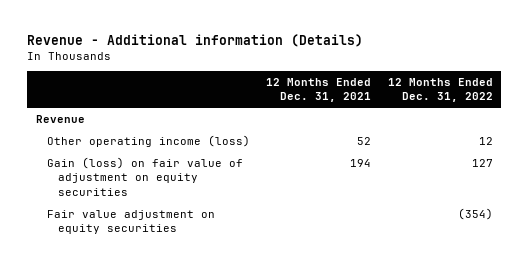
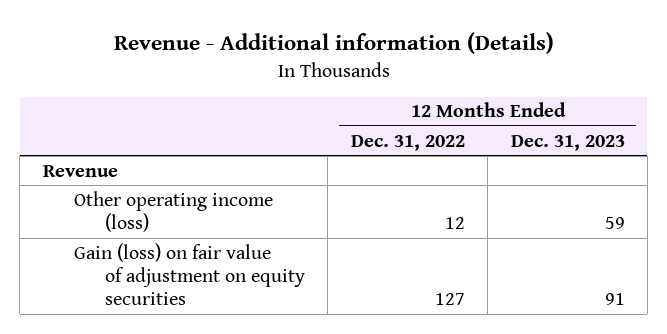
- | 12 Months Ended Dec. 31, 2021 | 12 Months Ended Dec. 31, 2022
+ | 12 Months Ended Dec. 31, 2022 | 12 Months Ended Dec. 31, 2023
- Fair value adjustment on equity securities | | (354)

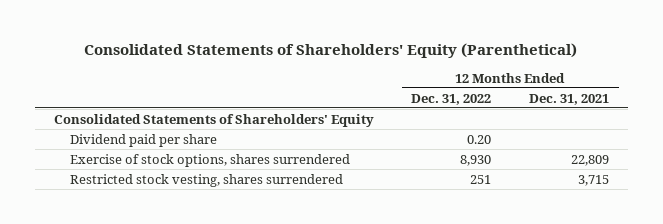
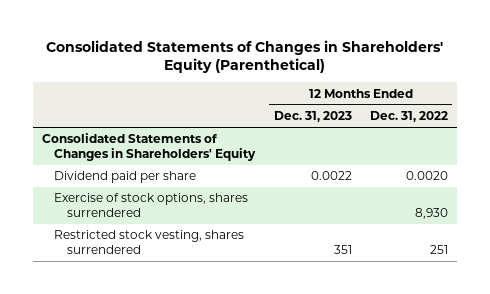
- Consolidated Statements of Shareholders' Equity (Parenthetical)
+ Consolidated Statements of Changes in Shareholders' Equity (Parenthetical)
- | 12 Months Ended Dec. 31, 2022 | 12 Months Ended Dec. 31, 2021
+ | 12 Months Ended Dec. 31, 2023 | 12 Months Ended Dec. 31, 2022
- Consolidated Statements of Shareholders' Equity
- Dividend paid per share | 0.20 |
+ Consolidated Statements of Changes in Shareholders' Equity
+ Dividend paid per share | 0.0022 | 0.0020

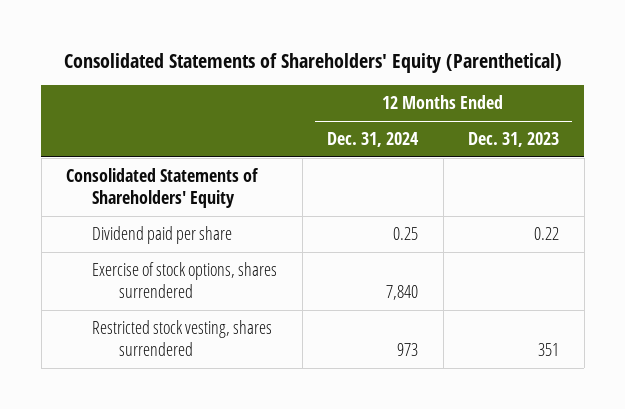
- Consolidated Statements of Changes in Shareholders' Equity (Parenthetical)
+ Consolidated Statements of Shareholders' Equity (Parenthetical)
- | 12 Months Ended Dec. 31, 2023 | 12 Months Ended Dec. 31, 2022
+ | 12 Months Ended Dec. 31, 2024 | 12 Months Ended Dec. 31, 2023
- Consolidated Statements of Changes in Shareholders' Equity
- Dividend paid per share | 0.0022 | 0.0020
+ Consolidated Statements of Shareholders' Equity
+ Dividend paid per share | 0.25 | 0.22

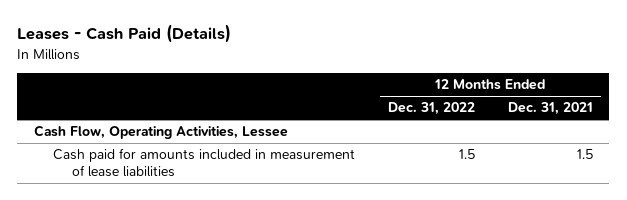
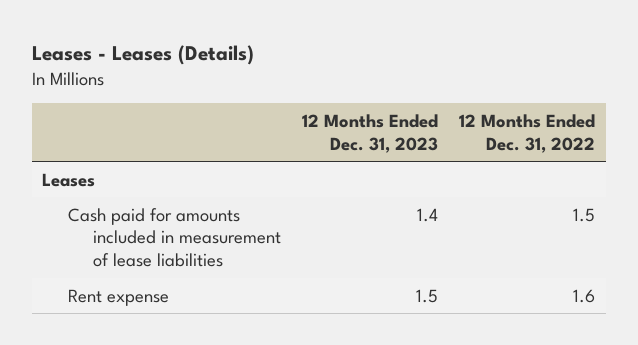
- Leases - Cash Paid (Details)
+ Leases - Leases (Details)
- | 12 Months Ended Dec. 31, 2022 | 12 Months Ended Dec. 31, 2021
+ | 12 Months Ended Dec. 31, 2023 | 12 Months Ended Dec. 31, 2022
- Cash Flow, Operating Activities, Lessee
+ Leases
+ Rent expense | 1.5 | 1.6

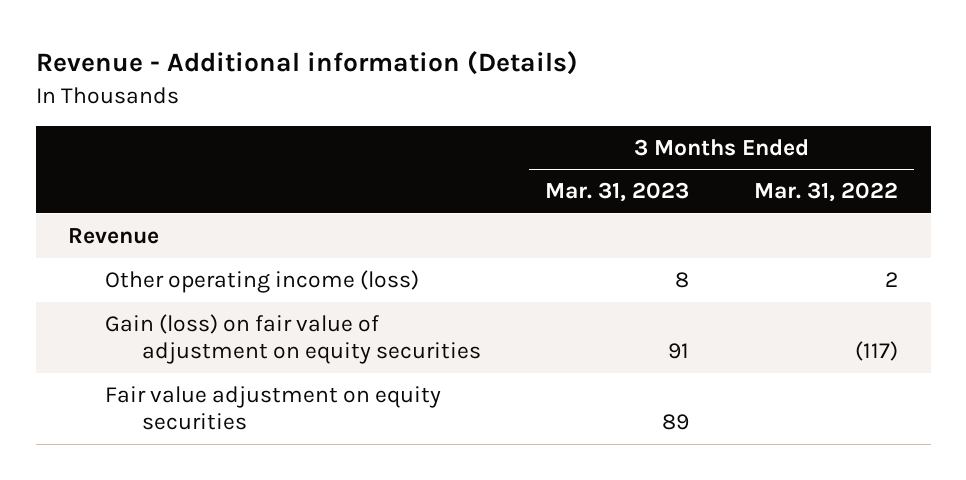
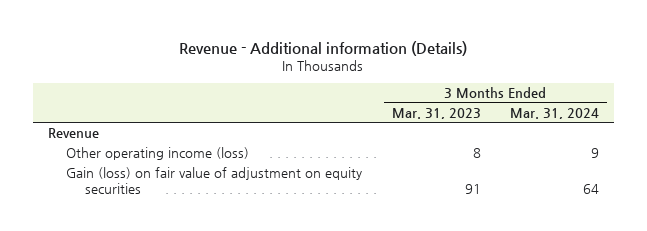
- | 3 Months Ended Mar. 31, 2023 | 3 Months Ended Mar. 31, 2022
+ | 3 Months Ended Mar. 31, 2023 | 3 Months Ended Mar. 31, 2024
- Fair value adjustment on equity securities | 89 |

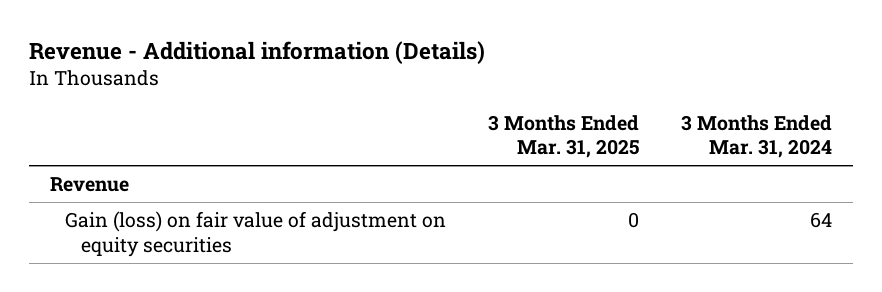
- | 3 Months Ended Mar. 31, 2023 | 3 Months Ended Mar. 31, 2024
+ | 3 Months Ended Mar. 31, 2025 | 3 Months Ended Mar. 31, 2024
- Other operating income (loss) | 8 | 9

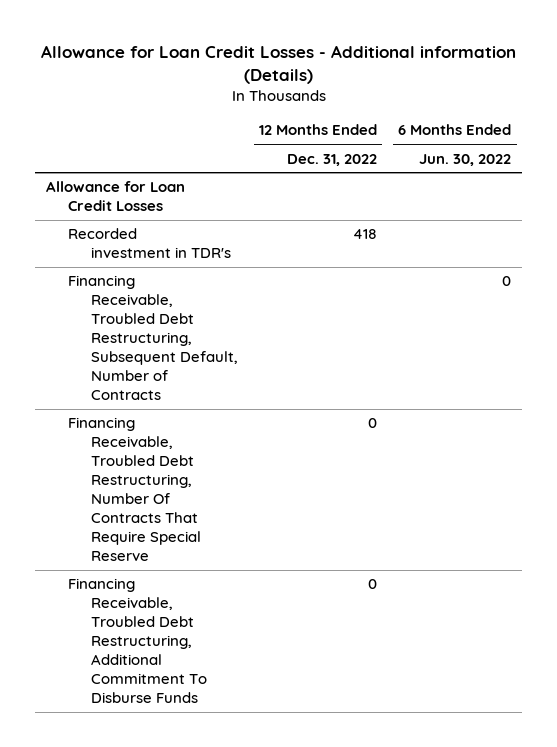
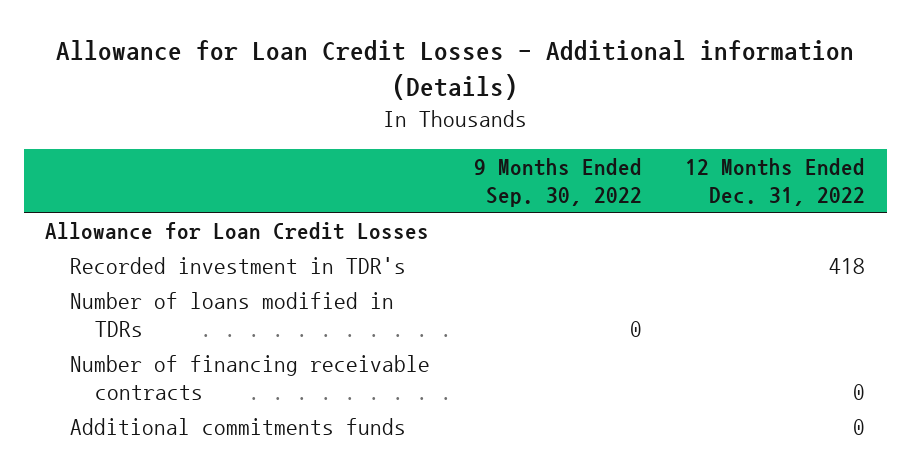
- | 12 Months Ended Dec. 31, 2022 | 6 Months Ended Jun. 30, 2022
+ | 9 Months Ended Sep. 30, 2022 | 12 Months Ended Dec. 31, 2022
- Financing Receivable, Troubled Debt Restructuring, Subsequent Default, Number of Contracts | | 0
- Financing Receivable, Troubled Debt Restructuring, Number Of Contracts That Require Special Reserve | 0 |
- Financing Receivable, Troubled Debt Restructuring, Additional Commitment To Disburse Funds | 0 |
+ Number of loans modified in TDRs | 0 |
+ Number of financing receivable contracts | | 0
+ Additional commitments funds | | 0

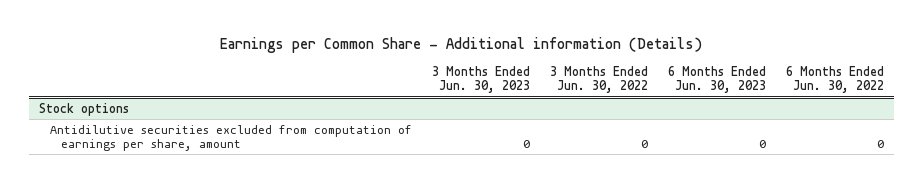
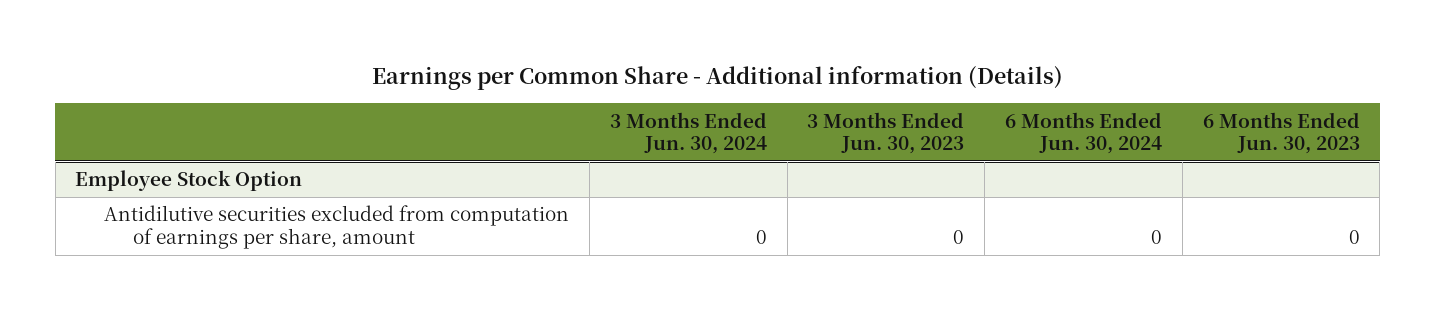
- | 3 Months Ended Jun. 30, 2023 | 3 Months Ended Jun. 30, 2022 | 6 Months Ended Jun. 30, 2023 | 6 Months Ended Jun. 30, 2022
+ | 3 Months Ended Jun. 30, 2024 | 3 Months Ended Jun. 30, 2023 | 6 Months Ended Jun. 30, 2024 | 6 Months Ended Jun. 30, 2023
- Stock options
+ Employee Stock Option

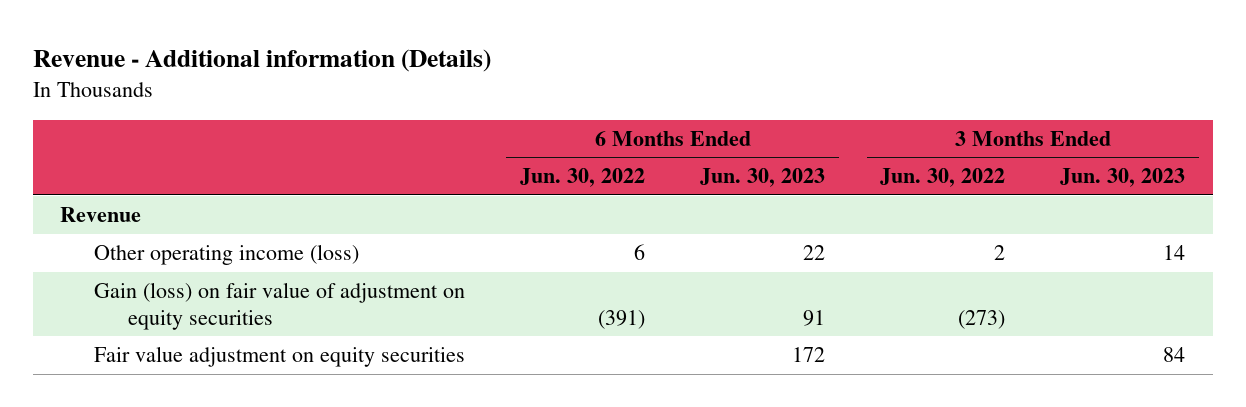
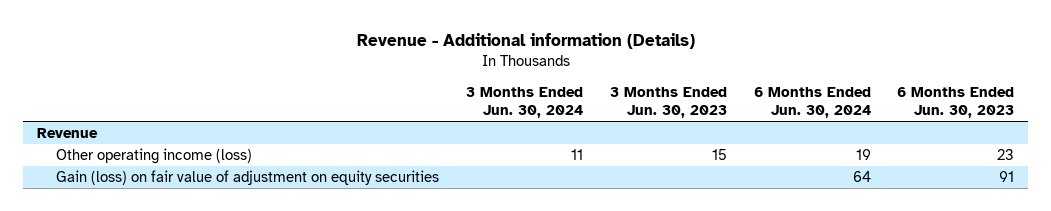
- | 6 Months Ended Jun. 30, 2022 | 6 Months Ended Jun. 30, 2023 | 3 Months Ended Jun. 30, 2022 | 3 Months Ended Jun. 30, 2023
+ | 3 Months Ended Jun. 30, 2024 | 3 Months Ended Jun. 30, 2023 | 6 Months Ended Jun. 30, 2024 | 6 Months Ended Jun. 30, 2023
- Other operating income (loss) | 6 | 22 | 2 | 14
+ Other operating income (loss) | 11 | 15 | 19 | 23
- Fair value adjustment on equity securities | | 172 | | 84

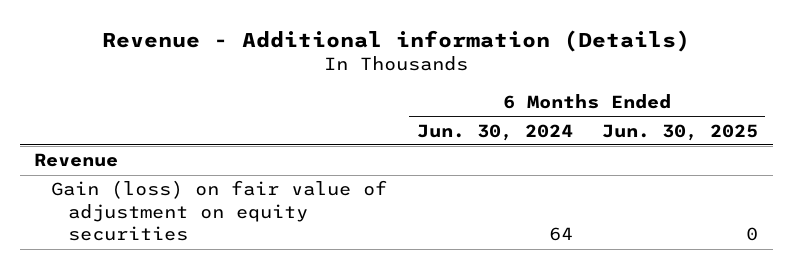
- | 3 Months Ended Jun. 30, 2024 | 3 Months Ended Jun. 30, 2023 | 6 Months Ended Jun. 30, 2024 | 6 Months Ended Jun. 30, 2023
+ | 6 Months Ended Jun. 30, 2024 | 6 Months Ended Jun. 30, 2025
- Other operating income (loss) | 11 | 15 | 19 | 23

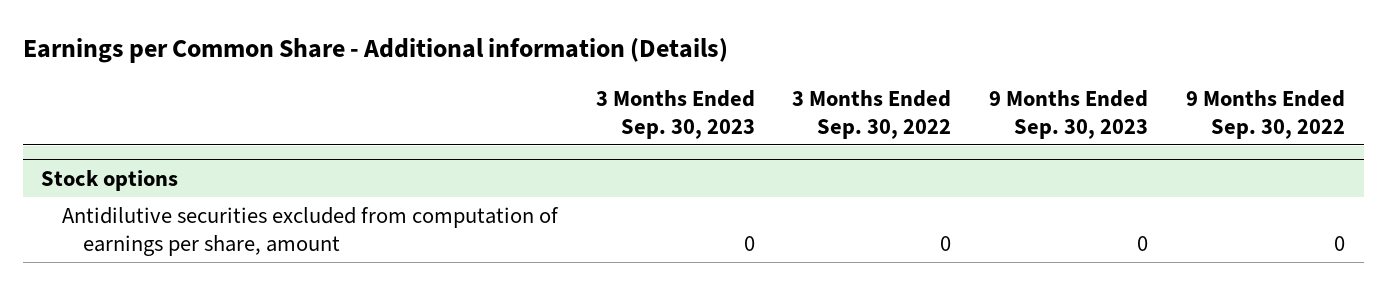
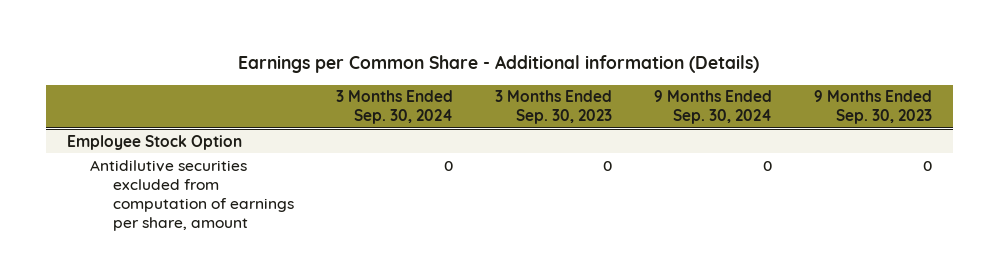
- | 3 Months Ended Sep. 30, 2023 | 3 Months Ended Sep. 30, 2022 | 9 Months Ended Sep. 30, 2023 | 9 Months Ended Sep. 30, 2022
+ | 3 Months Ended Sep. 30, 2024 | 3 Months Ended Sep. 30, 2023 | 9 Months Ended Sep. 30, 2024 | 9 Months Ended Sep. 30, 2023
- Stock options
+ Employee Stock Option

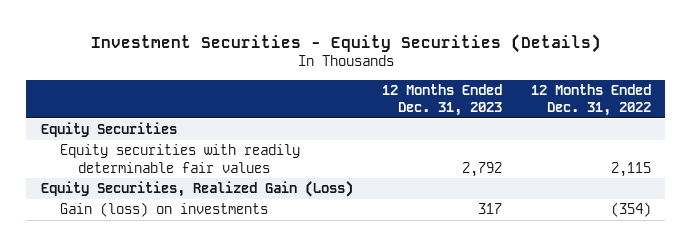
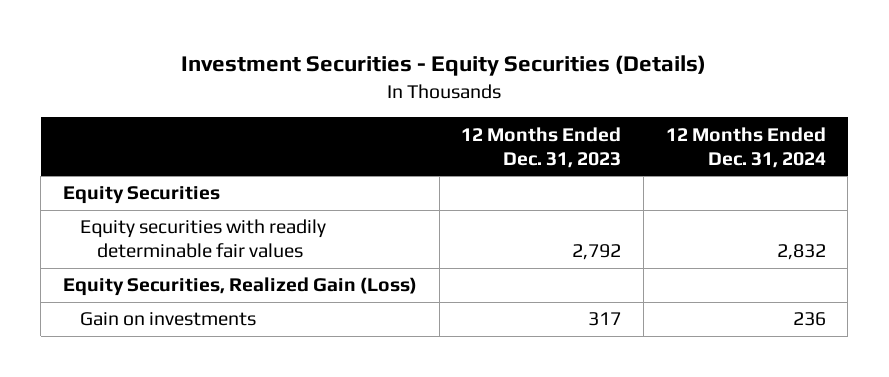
- | 12 Months Ended Dec. 31, 2023 | 12 Months Ended Dec. 31, 2022
+ | 12 Months Ended Dec. 31, 2023 | 12 Months Ended Dec. 31, 2024
- Gain (loss) on investments | 317 | (354)
+ Gain on investments | 317 | 236

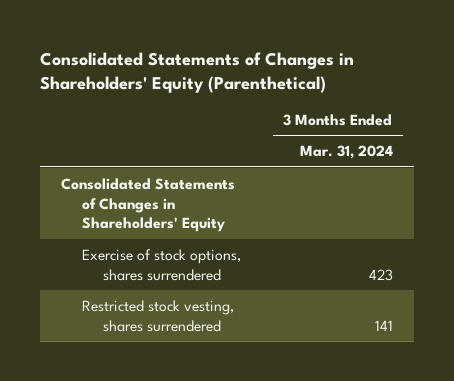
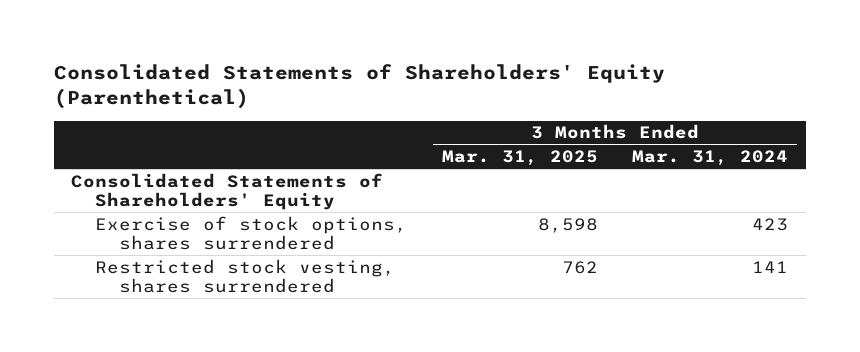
- Consolidated Statements of Changes in Shareholders' Equity (Parenthetical)
+ Consolidated Statements of Shareholders' Equity (Parenthetical)
- | 3 Months Ended Mar. 31, 2024
+ | 3 Months Ended Mar. 31, 2025 | 3 Months Ended Mar. 31, 2024
- Consolidated Statements of Changes in Shareholders' Equity
+ Consolidated Statements of Shareholders' Equity

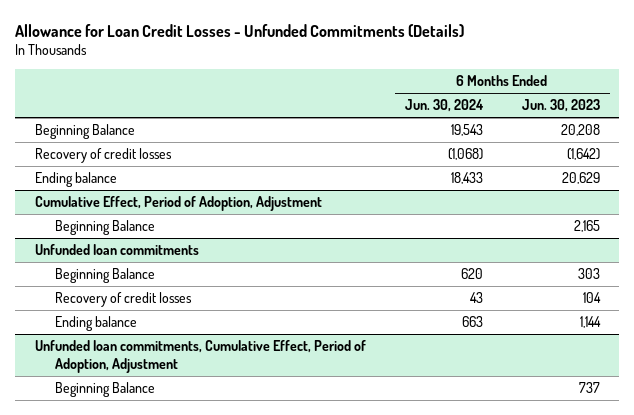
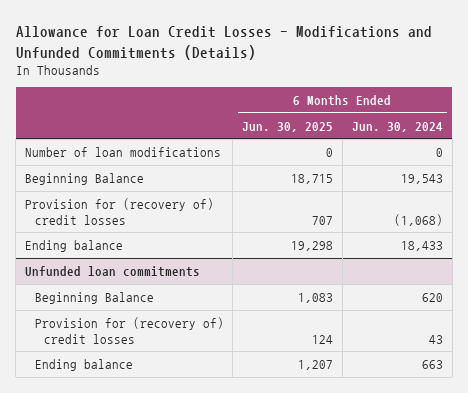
- Allowance for Loan Credit Losses - Unfunded Commitments (Details)
+ Allowance for Loan Credit Losses - Modifications and Unfunded Commitments (Details)
- | 6 Months Ended Jun. 30, 2024 | 6 Months Ended Jun. 30, 2023
+ | 6 Months Ended Jun. 30, 2025 | 6 Months Ended Jun. 30, 2024
+ Number of loan modifications | 0 | 0
- Recovery of credit losses | (1,068) | (1,642)
+ Provision for (recovery of) credit losses | 707 | (1,068)
- Cumulative Effect, Period of Adoption, Adjustment
- Beginning Balance | | 2,165
@ Unfunded loan commitments
- Recovery of credit losses | 43 | 104
+ Provision for (recovery of) credit losses | 124 | 43
- Unfunded loan commitments, Cumulative Effect, Period of Adoption, Adjustment
- Beginning Balance | | 737

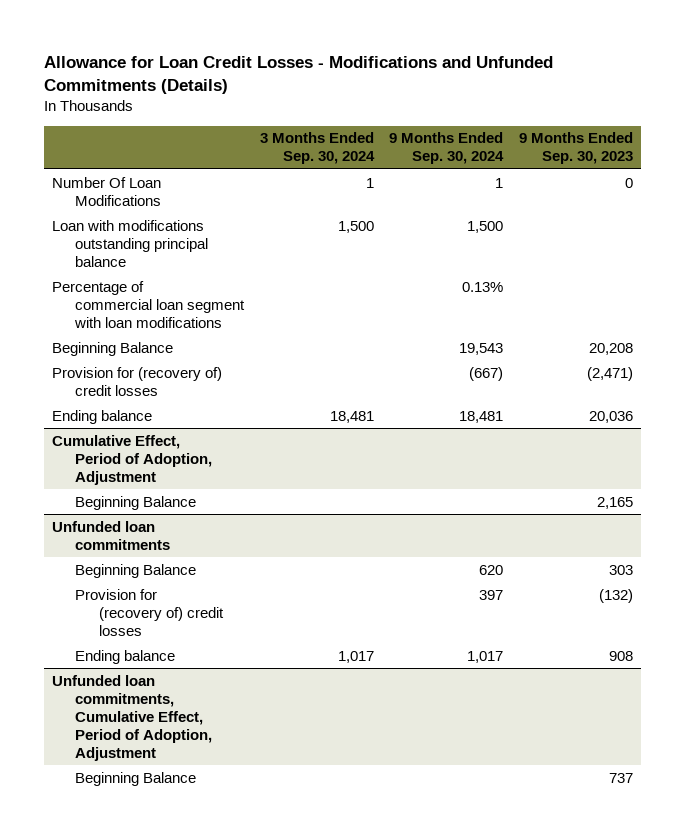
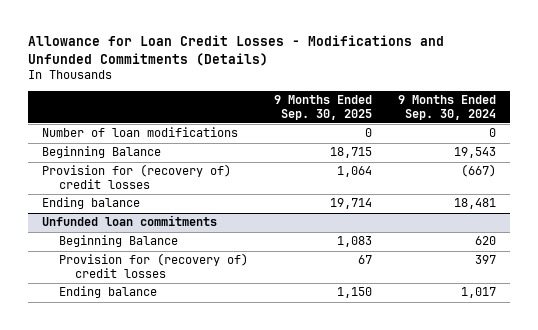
- | 3 Months Ended Sep. 30, 2024 | 9 Months Ended Sep. 30, 2024 | 9 Months Ended Sep. 30, 2023
+ | 9 Months Ended Sep. 30, 2025 | 9 Months Ended Sep. 30, 2024
- Number Of Loan Modifications | 1 | 1 | 0
- Loan with modifications outstanding principal balance | 1,500 | 1,500 |
- Percentage of commercial loan segment with loan modifications | | 0.13% |
+ Number of loan modifications | 0 | 0
- Cumulative Effect, Period of Adoption, Adjustment
- Beginning Balance | | | 2,165
- Unfunded loan commitments, Cumulative Effect, Period of Adoption, Adjustment
- Beginning Balance | | | 737

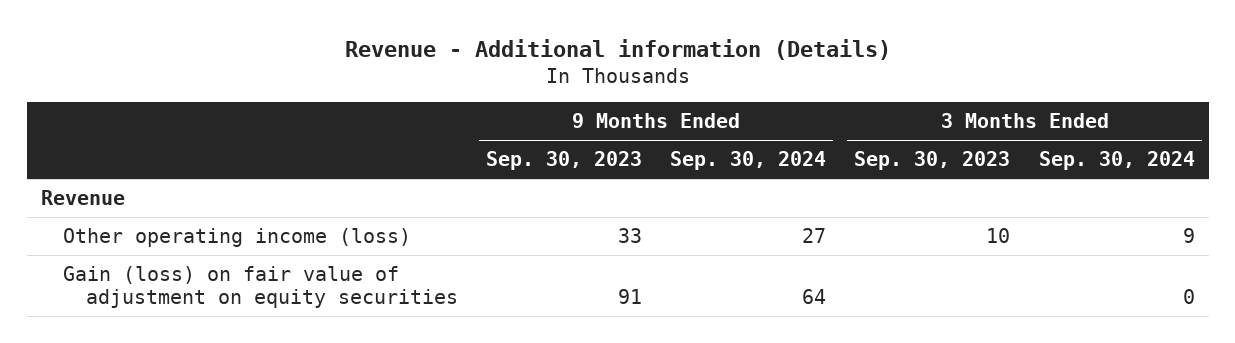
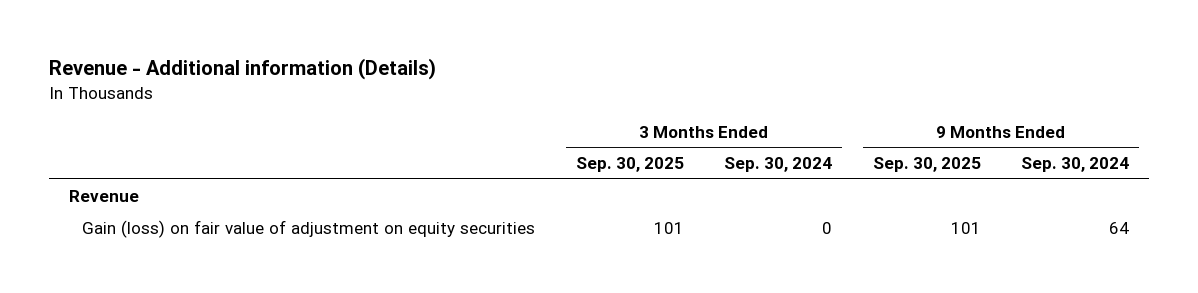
- | 9 Months Ended Sep. 30, 2023 | 9 Months Ended Sep. 30, 2024 | 3 Months Ended Sep. 30, 2023 | 3 Months Ended Sep. 30, 2024
+ | 3 Months Ended Sep. 30, 2025 | 3 Months Ended Sep. 30, 2024 | 9 Months Ended Sep. 30, 2025 | 9 Months Ended Sep. 30, 2024
- Other operating income (loss) | 33 | 27 | 10 | 9

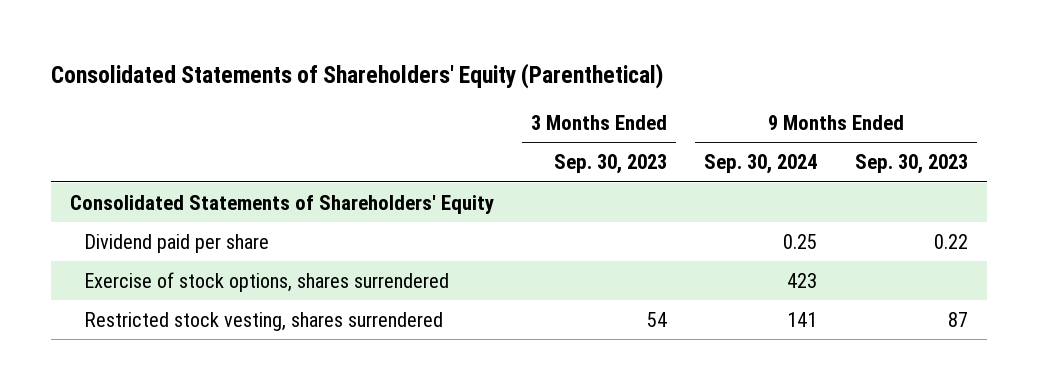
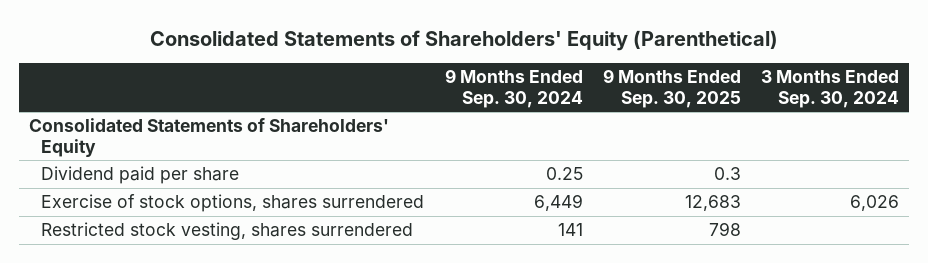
- | 3 Months Ended Sep. 30, 2023 | 9 Months Ended Sep. 30, 2024 | 9 Months Ended Sep. 30, 2023
+ | 9 Months Ended Sep. 30, 2024 | 9 Months Ended Sep. 30, 2025 | 3 Months Ended Sep. 30, 2024
- Exercise of stock options, shares surrendered | | 423 |
+ Exercise of stock options, shares surrendered | 6,449 | 12,683 | 6,026

